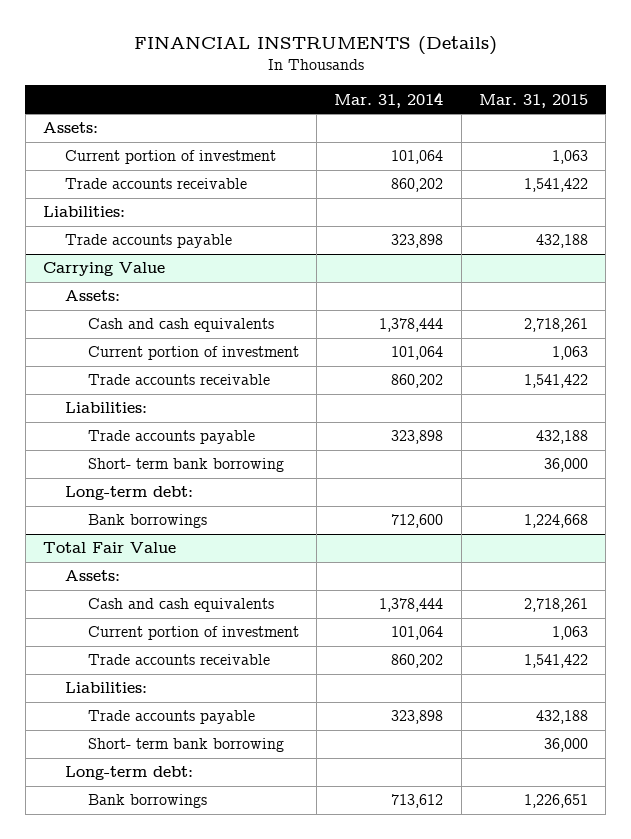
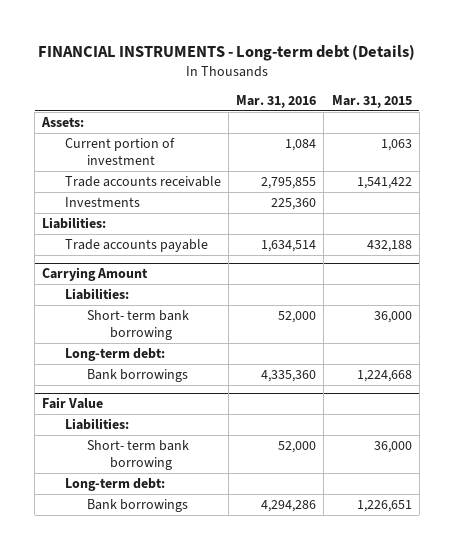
- FINANCIAL INSTRUMENTS (Details)
+ FINANCIAL INSTRUMENTS - Long-term debt (Details)
- | Mar. 31, 2014 | Mar. 31, 2015
+ | Mar. 31, 2016 | Mar. 31, 2015
+ Investments | 225,360 |
- Carrying Value
- Assets:
- Cash and cash equivalents | 1,378,444 | 2,718,261
- Current portion of investment | 101,064 | 1,063
- Trade accounts receivable | 860,202 | 1,541,422
+ Carrying Amount
- Trade accounts payable | 323,898 | 432,188
- Total Fair Value
- Assets:
- Cash and cash equivalents | 1,378,444 | 2,718,261
- Current portion of investment | 101,064 | 1,063
- Trade accounts receivable | 860,202 | 1,541,422
+ Fair Value
- Trade accounts payable | 323,898 | 432,188

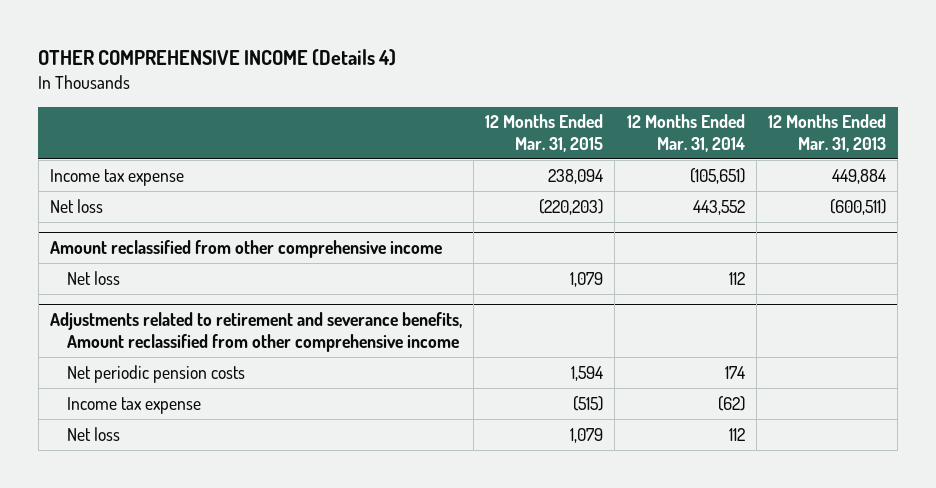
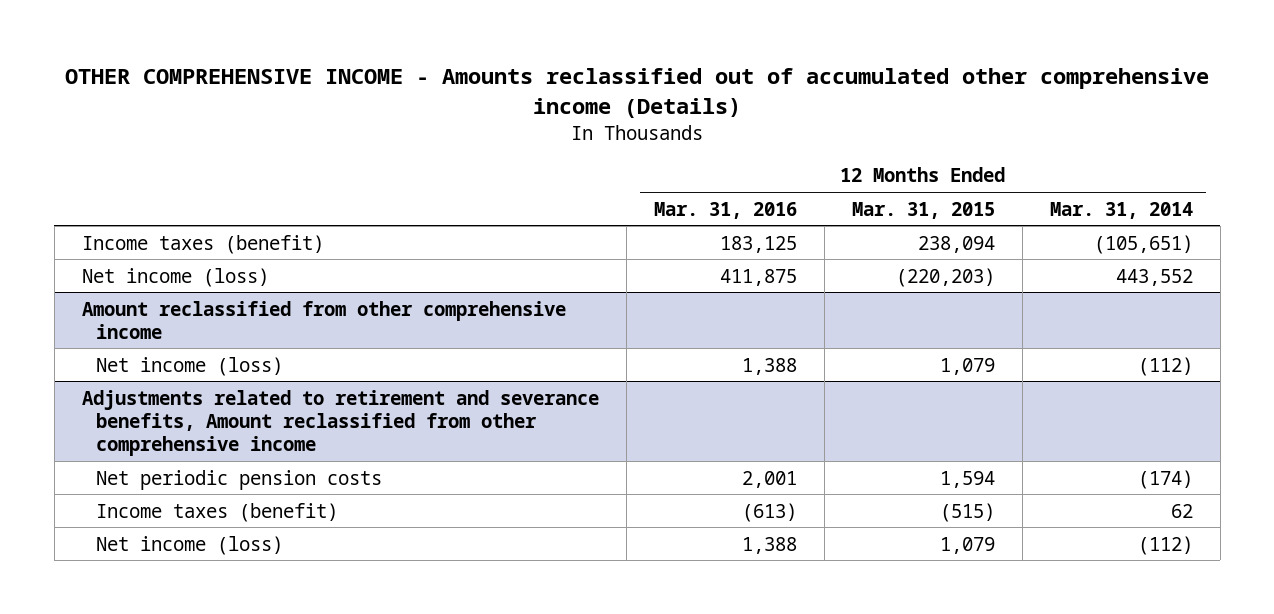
- OTHER COMPREHENSIVE INCOME (Details 4)
+ OTHER COMPREHENSIVE INCOME - Amounts reclassified out of accumulated other comprehensive income (Details)
- | 12 Months Ended Mar. 31, 2015 | 12 Months Ended Mar. 31, 2014 | 12 Months Ended Mar. 31, 2013
+ | 12 Months Ended Mar. 31, 2016 | 12 Months Ended Mar. 31, 2015 | 12 Months Ended Mar. 31, 2014
- Income tax expense | 238,094 | (105,651) | 449,884
- Net loss | (220,203) | 443,552 | (600,511)
+ Income taxes (benefit) | 183,125 | 238,094 | (105,651)
+ Net income (loss) | 411,875 | (220,203) | 443,552
@ Amount reclassified from other comprehensive income
- Net loss | 1,079 | 112 |
+ Net income (loss) | 1,388 | 1,079 | (112)
@ Adjustments related to retirement and severance benefits, Amount reclassified from other comprehensive income
- Net periodic pension costs | 1,594 | 174 |
- Income tax expense | (515) | (62) |
- Net loss | 1,079 | 112 |
+ Net periodic pension costs | 2,001 | 1,594 | (174)
+ Income taxes (benefit) | (613) | (515) | 62
+ Net income (loss) | 1,388 | 1,079 | (112)

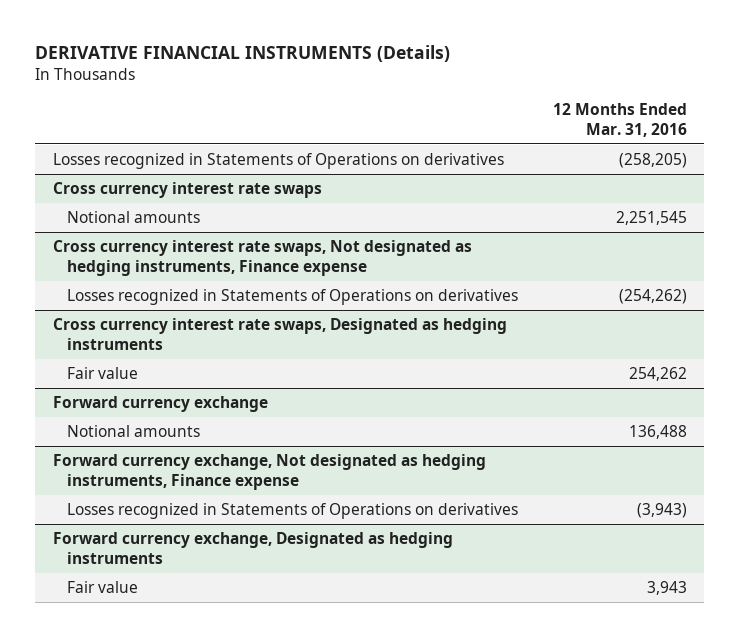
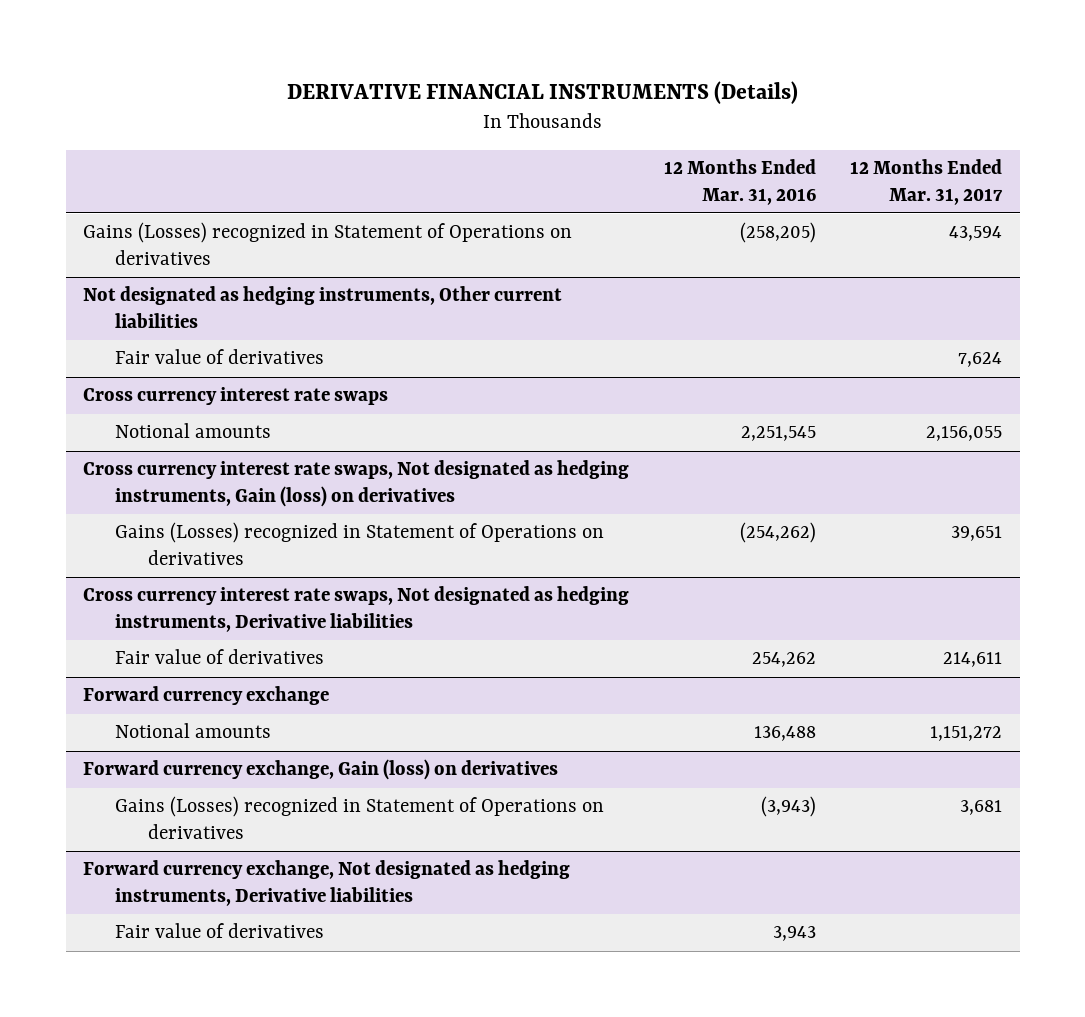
- | 12 Months Ended Mar. 31, 2016
+ | 12 Months Ended Mar. 31, 2016 | 12 Months Ended Mar. 31, 2017
- Losses recognized in Statements of Operations on derivatives | (258,205)
+ Gains (Losses) recognized in Statement of Operations on derivatives | (258,205) | 43,594
+ Not designated as hedging instruments, Other current liabilities
+ Fair value of derivatives | | 7,624
- Cross currency interest rate swaps, Not designated as hedging instruments, Finance expense
- Losses recognized in Statements of Operations on derivatives | (254,262)
- Cross currency interest rate swaps, Designated as hedging instruments
- Fair value | 254,262
+ Cross currency interest rate swaps, Not designated as hedging instruments, Gain (loss) on derivatives
+ Gains (Losses) recognized in Statement of Operations on derivatives | (254,262) | 39,651
+ Cross currency interest rate swaps, Not designated as hedging instruments, Derivative liabilities
+ Fair value of derivatives | 254,262 | 214,611
- Forward currency exchange, Not designated as hedging instruments, Finance expense
- Losses recognized in Statements of Operations on derivatives | (3,943)
- Forward currency exchange, Designated as hedging instruments
- Fair value | 3,943
+ Forward currency exchange, Gain (loss) on derivatives
+ Gains (Losses) recognized in Statement of Operations on derivatives | (3,943) | 3,681
+ Forward currency exchange, Not designated as hedging instruments, Derivative liabilities
+ Fair value of derivatives | 3,943 |

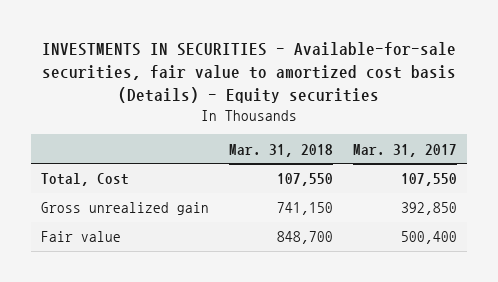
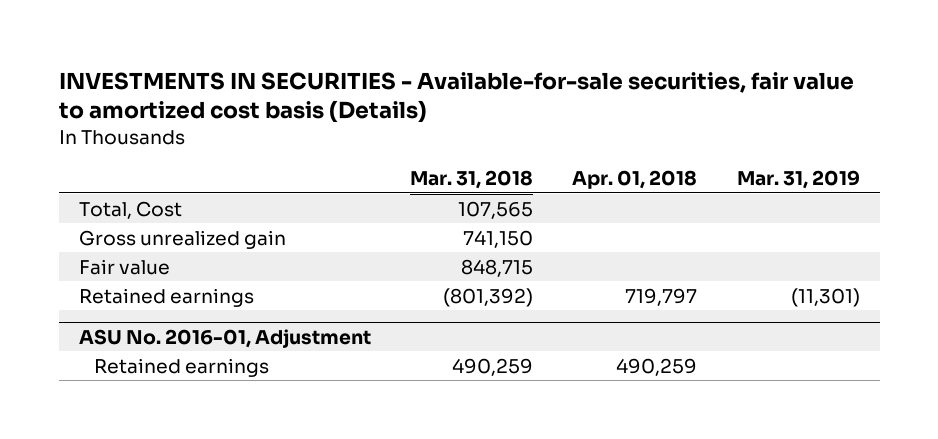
- INVESTMENTS IN SECURITIES - Available-for-sale securities, fair value to amortized cost basis (Details) - Equity securities
+ INVESTMENTS IN SECURITIES - Available-for-sale securities, fair value to amortized cost basis (Details)
- | Mar. 31, 2018 | Mar. 31, 2017
+ | Mar. 31, 2018 | Apr. 01, 2018 | Mar. 31, 2019
- Total, Cost | 107,550 | 107,550
+ Total, Cost | 107,565 | |
- Fair value | 848,700 | 500,400
+ Fair value | 848,715 | |
+ Retained earnings | (801,392) | 719,797 | (11,301)
+ ASU No. 2016-01, Adjustment
+ Retained earnings | 490,259 | 490,259 |

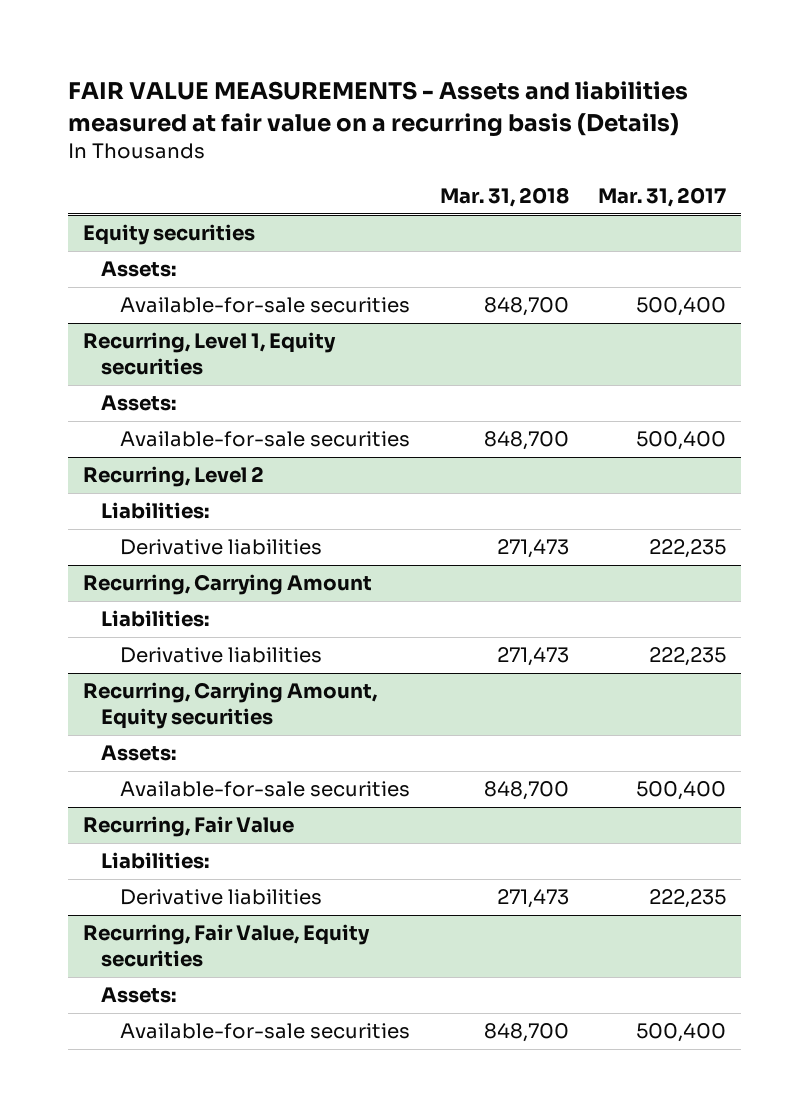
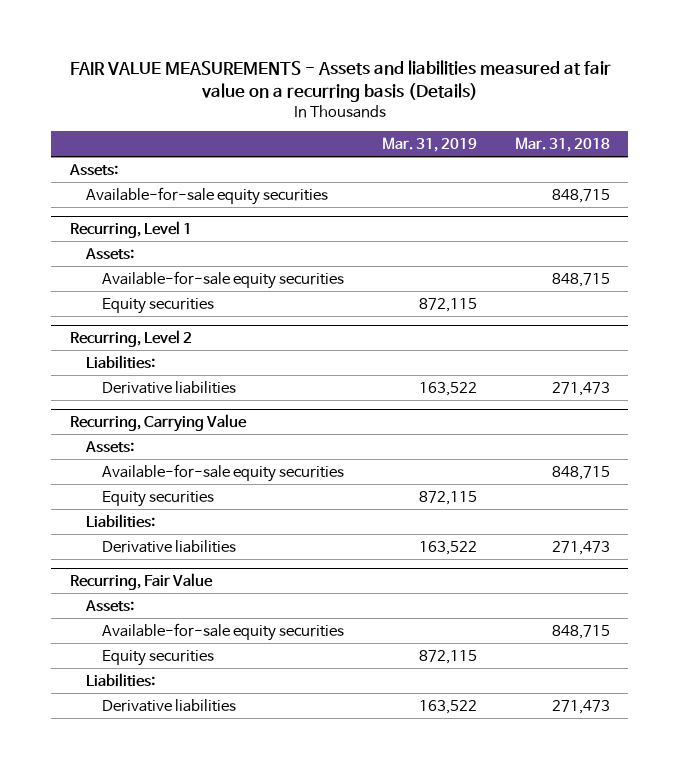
- | Mar. 31, 2018 | Mar. 31, 2017
+ | Mar. 31, 2019 | Mar. 31, 2018
- Equity securities
- Available-for-sale securities | 848,700 | 500,400
- Recurring, Level 1, Equity securities
+ Available-for-sale equity securities | | 848,715
+ Recurring, Level 1
- Available-for-sale securities | 848,700 | 500,400
+ Available-for-sale equity securities | | 848,715
+ Equity securities | 872,115 |
- Recurring, Carrying Amount
+ Recurring, Carrying Value
+ Assets:
+ Available-for-sale equity securities | | 848,715
+ Equity securities | 872,115 |
- Recurring, Carrying Amount, Equity securities
- Assets:
- Available-for-sale securities | 848,700 | 500,400
@ Recurring, Fair Value
+ Assets:
+ Available-for-sale equity securities | | 848,715
+ Equity securities | 872,115 |
- Recurring, Fair Value, Equity securities
- Assets:
- Available-for-sale securities | 848,700 | 500,400

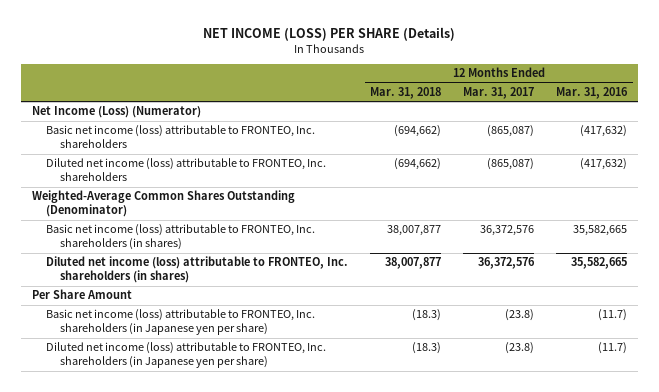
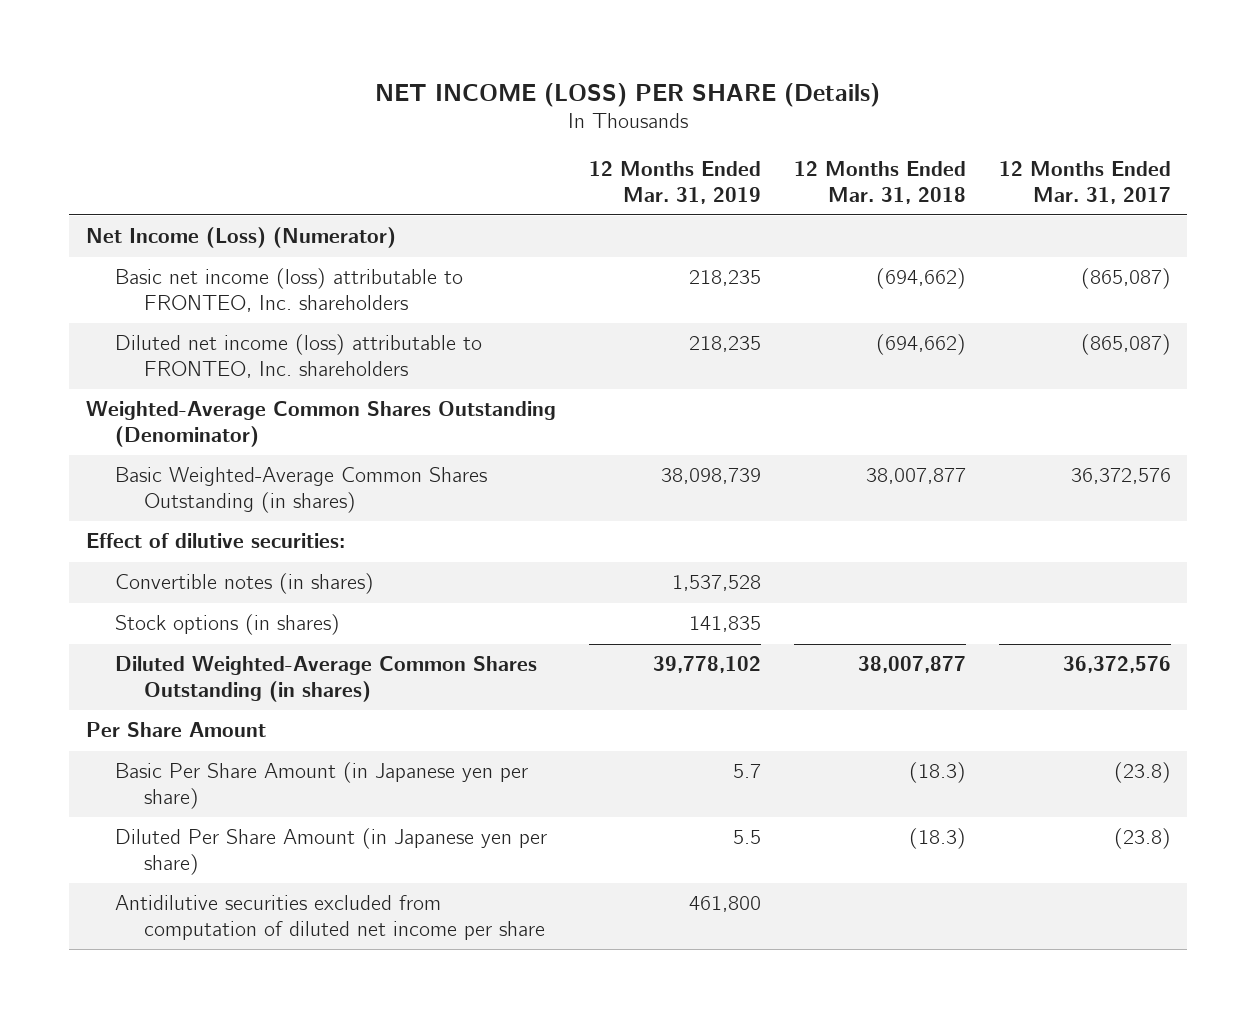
- | 12 Months Ended Mar. 31, 2018 | 12 Months Ended Mar. 31, 2017 | 12 Months Ended Mar. 31, 2016
+ | 12 Months Ended Mar. 31, 2019 | 12 Months Ended Mar. 31, 2018 | 12 Months Ended Mar. 31, 2017
- Basic net income (loss) attributable to FRONTEO, Inc. shareholders (in shares) | 38,007,877 | 36,372,576 | 35,582,665
- Diluted net income (loss) attributable to FRONTEO, Inc. shareholders (in shares) | 38,007,877 | 36,372,576 | 35,582,665
+ Basic Weighted-Average Common Shares Outstanding (in shares) | 38,098,739 | 38,007,877 | 36,372,576
+ Effect of dilutive securities:
+ Convertible notes (in shares) | 1,537,528 | |
+ Stock options (in shares) | 141,835 | |
+ Diluted Weighted-Average Common Shares Outstanding (in shares) | 39,778,102 | 38,007,877 | 36,372,576
- Basic net income (loss) attributable to FRONTEO, Inc. shareholders (in Japanese yen per share) | (18.3) | (23.8) | (11.7)
- Diluted net income (loss) attributable to FRONTEO, Inc. shareholders (in Japanese yen per share) | (18.3) | (23.8) | (11.7)
+ Basic Per Share Amount (in Japanese yen per share) | 5.7 | (18.3) | (23.8)
+ Diluted Per Share Amount (in Japanese yen per share) | 5.5 | (18.3) | (23.8)
+ Antidilutive securities excluded from computation of diluted net income per share | 461,800 | |

